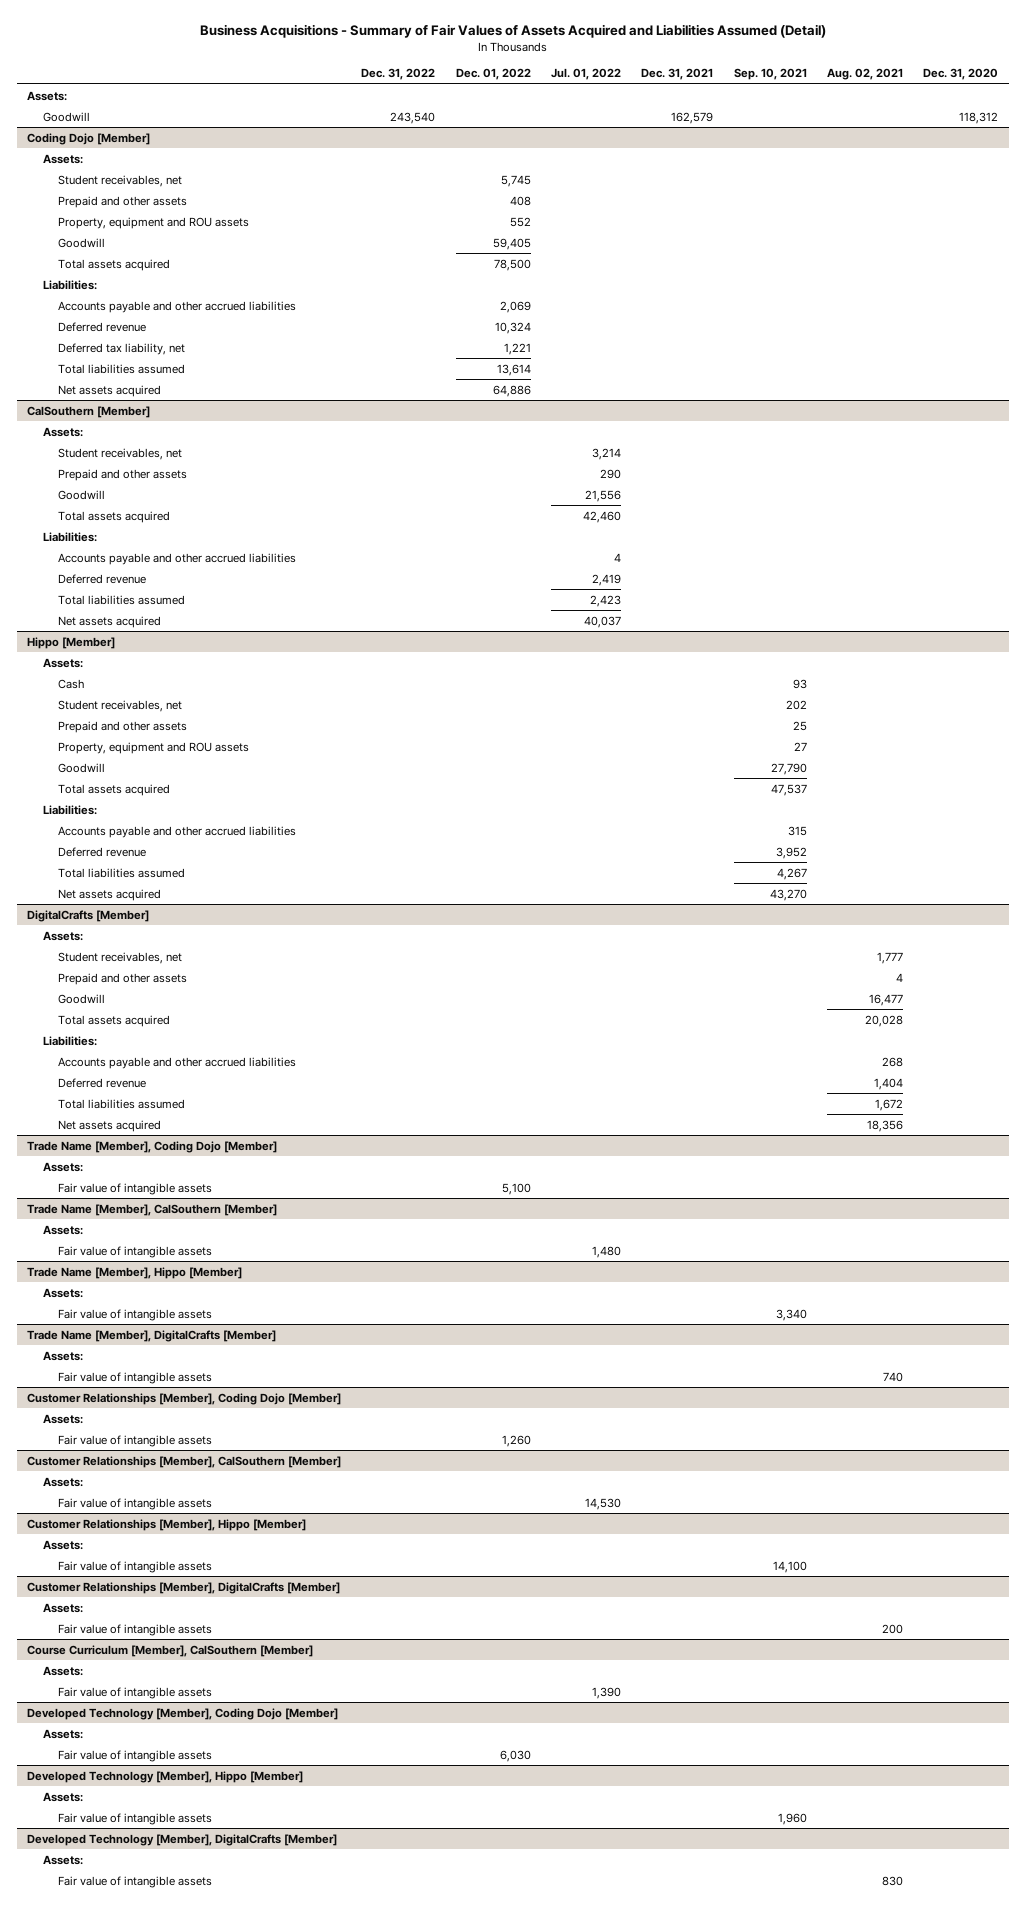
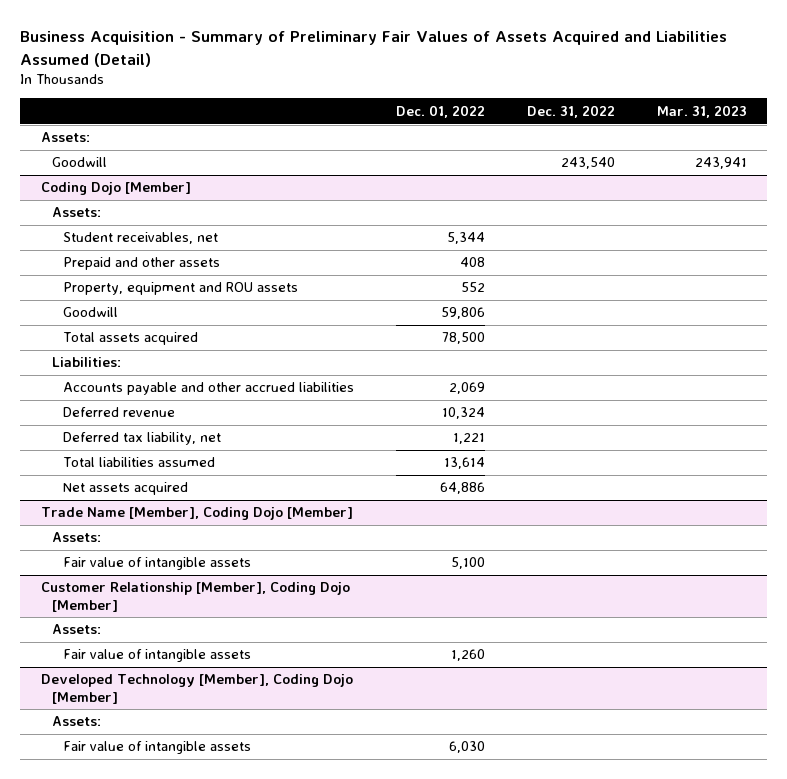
- Business Acquisitions - Summary of Fair Values of Assets Acquired and Liabilities Assumed (Detail)
+ Business Acquisition - Summary of Preliminary Fair Values of Assets Acquired and Liabilities Assumed (Detail)
- | Dec. 31, 2022 | Dec. 01, 2022 | Jul. 01, 2022 | Dec. 31, 2021 | Sep. 10, 2021 | Aug. 02, 2021 | Dec. 31, 2020
+ | Dec. 01, 2022 | Dec. 31, 2022 | Mar. 31, 2023
@ Coding Dojo [Member]
- Student receivables, net | | 5,745 | | | | |
+ Student receivables, net | 5,344 | |
- Goodwill | | 59,405 | | | | |
+ Goodwill | 59,806 | |
- CalSouthern [Member]
- Assets:
- Student receivables, net | | | 3,214 | | | |
- Prepaid and other assets | | | 290 | | | |
- Goodwill | | | 21,556 | | | |
- Total assets acquired | | | 42,460 | | | |
- Liabilities:
- Accounts payable and other accrued liabilities | | | 4 | | | |
- Deferred revenue | | | 2,419 | | | |
- Total liabilities assumed | | | 2,423 | | | |
- Net assets acquired | | | 40,037 | | | |
- Hippo [Member]
- Assets:
- Cash | | | | | 93 | |
- Student receivables, net | | | | | 202 | |
- Prepaid and other assets | | | | | 25 | |
- Property, equipment and ROU assets | | | | | 27 | |
- Goodwill | | | | | 27,790 | |
- Total assets acquired | | | | | 47,537 | |
- Liabilities:
- Accounts payable and other accrued liabilities | | | | | 315 | |
- Deferred revenue | | | | | 3,952 | |
- Total liabilities assumed | | | | | 4,267 | |
- Net assets acquired | | | | | 43,270 | |
- DigitalCrafts [Member]
- Assets:
- Student receivables, net | | | | | | 1,777 |
- Prepaid and other assets | | | | | | 4 |
- Goodwill | | | | | | 16,477 |
- Total assets acquired | | | | | | 20,028 |
- Liabilities:
- Accounts payable and other accrued liabilities | | | | | | 268 |
- Deferred revenue | | | | | | 1,404 |
- Total liabilities assumed | | | | | | 1,672 |
- Net assets acquired | | | | | | 18,356 |
- Trade Name [Member], CalSouthern [Member]
- Assets:
- Fair value of intangible assets | | | 1,480 | | | |
- Trade Name [Member], Hippo [Member]
- Assets:
- Fair value of intangible assets | | | | | 3,340 | |
- Trade Name [Member], DigitalCrafts [Member]
- Assets:
- Fair value of intangible assets | | | | | | 740 |
- Customer Relationships [Member], Coding Dojo [Member]
+ Customer Relationship [Member], Coding Dojo [Member]
- Customer Relationships [Member], CalSouthern [Member]
- Assets:
- Fair value of intangible assets | | | 14,530 | | | |
- Customer Relationships [Member], Hippo [Member]
- Assets:
- Fair value of intangible assets | | | | | 14,100 | |
- Customer Relationships [Member], DigitalCrafts [Member]
- Assets:
- Fair value of intangible assets | | | | | | 200 |
- Course Curriculum [Member], CalSouthern [Member]
- Assets:
- Fair value of intangible assets | | | 1,390 | | | |
- Developed Technology [Member], Hippo [Member]
- Assets:
- Fair value of intangible assets | | | | | 1,960 | |
- Developed Technology [Member], DigitalCrafts [Member]
- Assets:
- Fair value of intangible assets | | | | | | 830 |

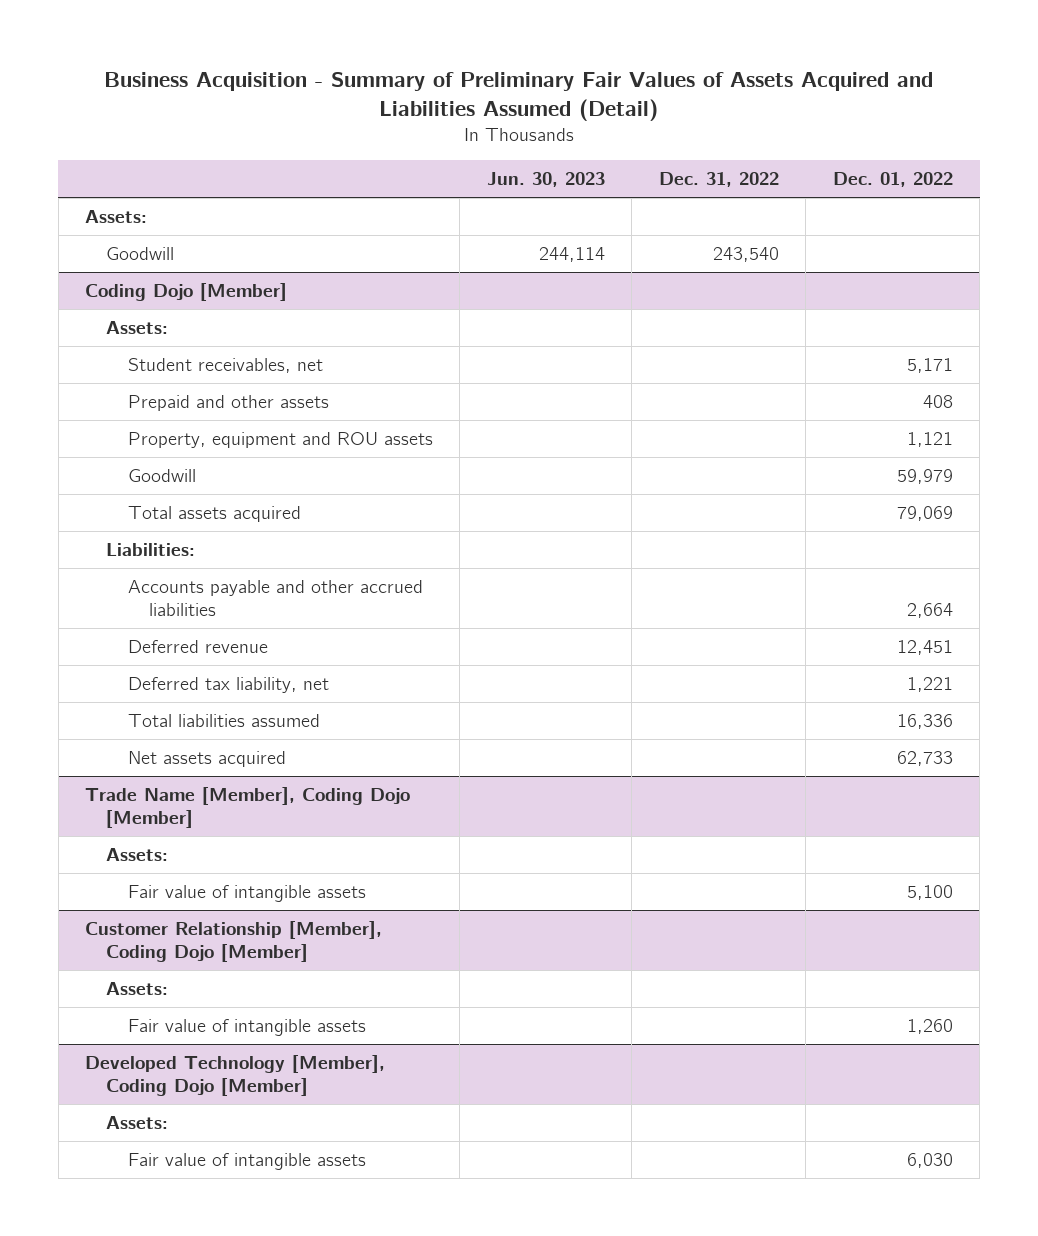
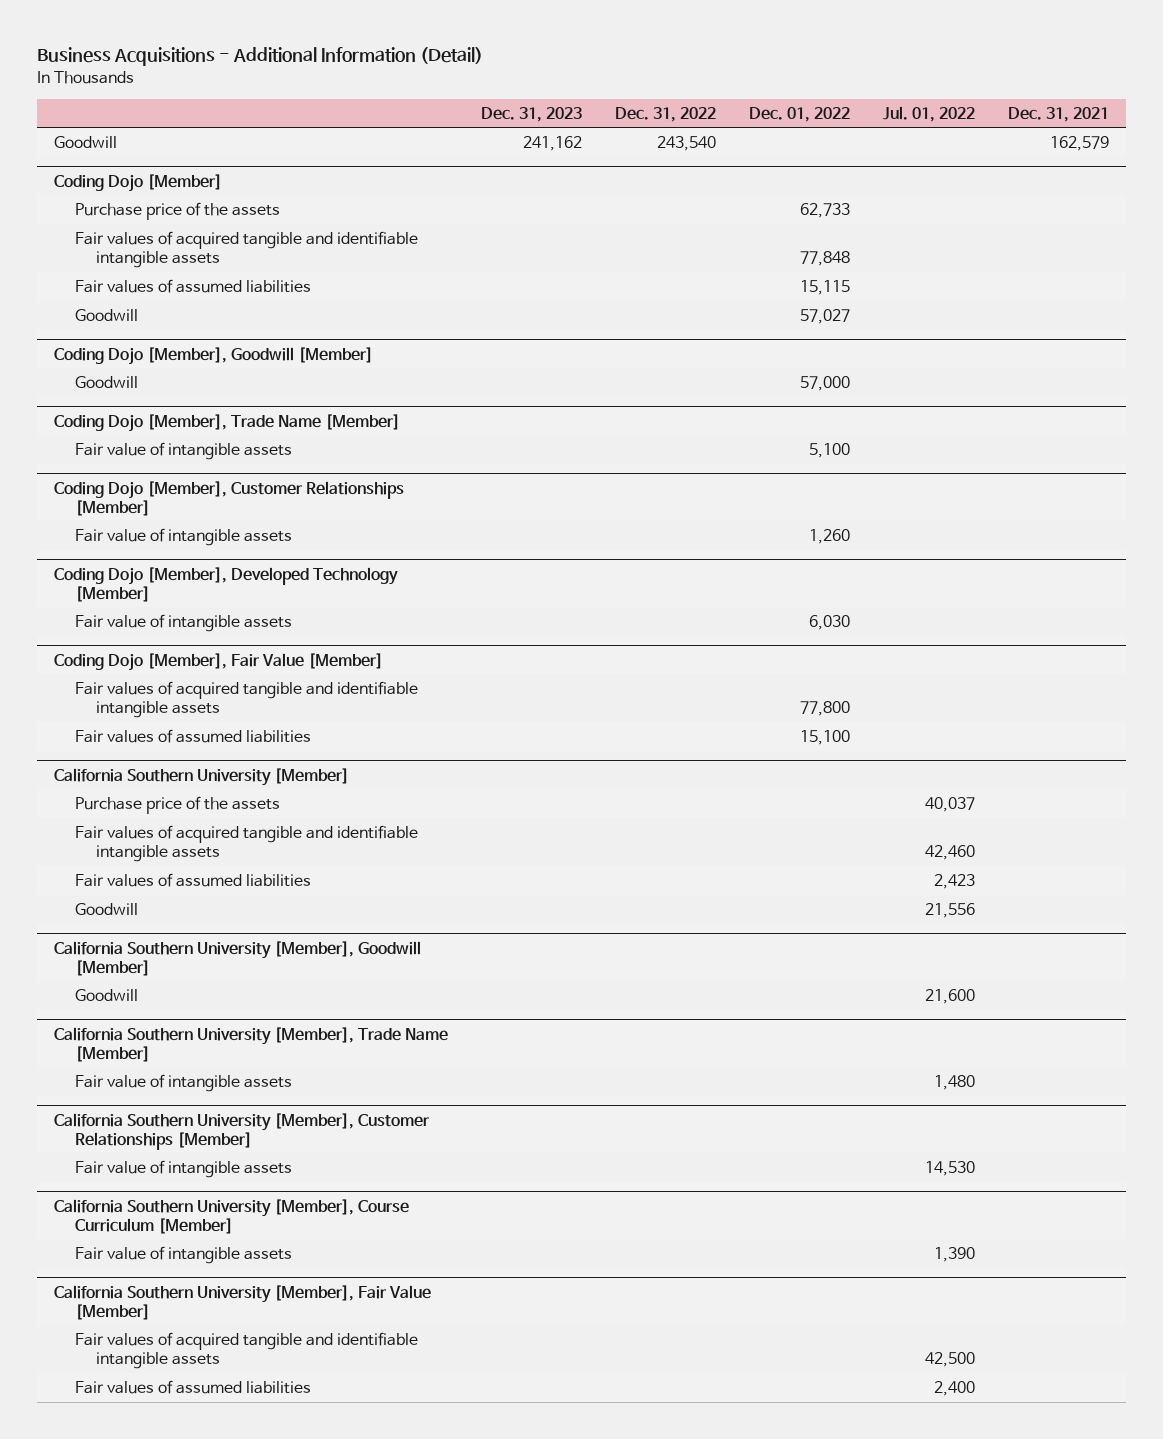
- Business Acquisition - Summary of Preliminary Fair Values of Assets Acquired and Liabilities Assumed (Detail)
+ Business Acquisitions - Additional Information (Detail)
- | Jun. 30, 2023 | Dec. 31, 2022 | Dec. 01, 2022
+ | Dec. 31, 2023 | Dec. 31, 2022 | Dec. 01, 2022 | Jul. 01, 2022 | Dec. 31, 2021
- Assets:
@ Coding Dojo [Member]
- Assets:
- Student receivables, net | | | 5,171
- Prepaid and other assets | | | 408
- Property, equipment and ROU assets | | | 1,121
- Goodwill | | | 59,979
- Total assets acquired | | | 79,069
- Liabilities:
- Accounts payable and other accrued liabilities | | | 2,664
- Deferred revenue | | | 12,451
- Deferred tax liability, net | | | 1,221
- Total liabilities assumed | | | 16,336
- Net assets acquired | | | 62,733
- Trade Name [Member], Coding Dojo [Member]
- Assets:
@ Coding Dojo [Member]
+ Purchase price of the assets | | | 62,733 | |
+ Fair values of acquired tangible and identifiable intangible assets | | | 77,848 | |
+ Fair values of assumed liabilities | | | 15,115 | |
+ Goodwill | | | 57,027 | |
+ Coding Dojo [Member], Goodwill [Member]
+ Goodwill | | | 57,000 | |
+ Coding Dojo [Member], Trade Name [Member]
- Customer Relationship [Member], Coding Dojo [Member]
- Assets:
+ Coding Dojo [Member], Customer Relationships [Member]
- Developed Technology [Member], Coding Dojo [Member]
- Assets:
+ Coding Dojo [Member], Developed Technology [Member]
+ Coding Dojo [Member], Fair Value [Member]
+ Fair values of acquired tangible and identifiable intangible assets | | | 77,800 | |
+ Fair values of assumed liabilities | | | 15,100 | |
+ California Southern University [Member]
+ Purchase price of the assets | | | | 40,037 |
+ Fair values of acquired tangible and identifiable intangible assets | | | | 42,460 |
+ Fair values of assumed liabilities | | | | 2,423 |
+ Goodwill | | | | 21,556 |
+ California Southern University [Member], Goodwill [Member]
+ Goodwill | | | | 21,600 |
+ California Southern University [Member], Trade Name [Member]
+ Fair value of intangible assets | | | | 1,480 |
+ California Southern University [Member], Customer Relationships [Member]
+ Fair value of intangible assets | | | | 14,530 |
+ California Southern University [Member], Course Curriculum [Member]
+ Fair value of intangible assets | | | | 1,390 |
+ California Southern University [Member], Fair Value [Member]
+ Fair values of acquired tangible and identifiable intangible assets | | | | 42,500 |
+ Fair values of assumed liabilities | | | | 2,400 |

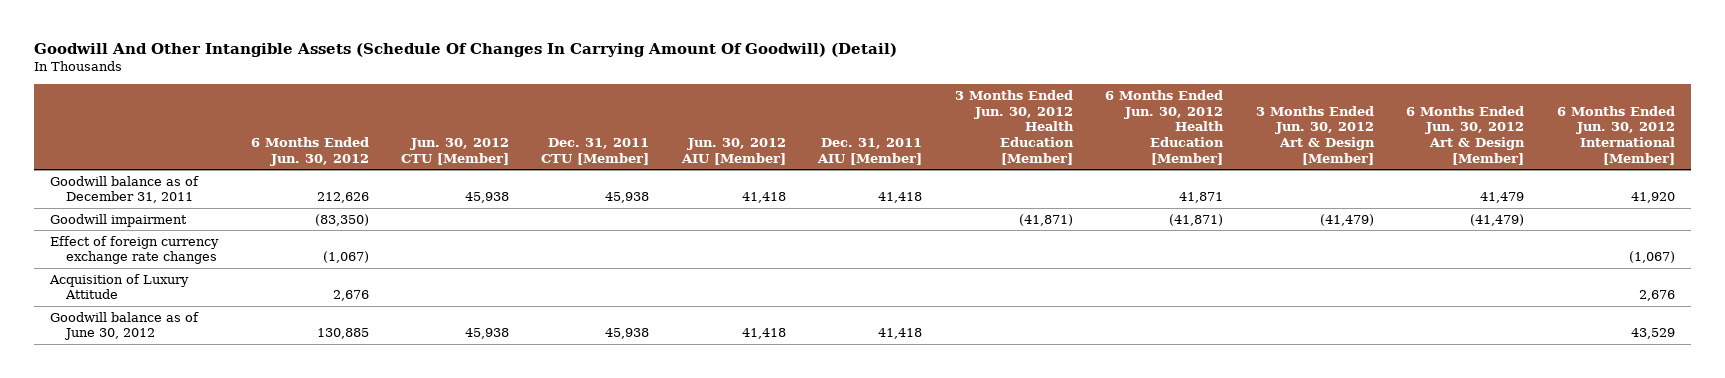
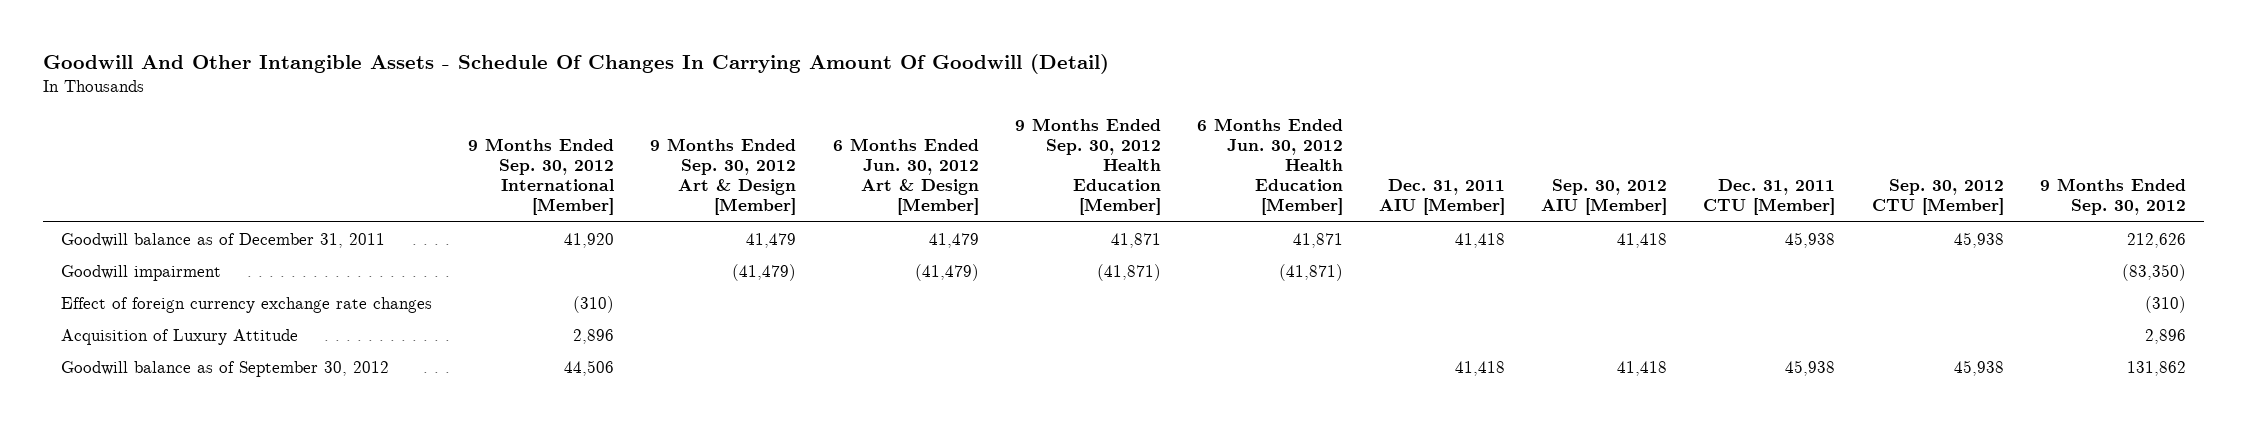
- Goodwill And Other Intangible Assets (Schedule Of Changes In Carrying Amount Of Goodwill) (Detail)
+ Goodwill And Other Intangible Assets - Schedule Of Changes In Carrying Amount Of Goodwill (Detail)
- | 6 Months Ended Jun. 30, 2012 | Jun. 30, 2012 CTU [Member] | Dec. 31, 2011 CTU [Member] | Jun. 30, 2012 AIU [Member] | Dec. 31, 2011 AIU [Member] | 3 Months Ended Jun. 30, 2012 Health Education [Member] | 6 Months Ended Jun. 30, 2012 Health Education [Member] | 3 Months Ended Jun. 30, 2012 Art & Design [Member] | 6 Months Ended Jun. 30, 2012 Art & Design [Member] | 6 Months Ended Jun. 30, 2012 International [Member]
+ | 9 Months Ended Sep. 30, 2012 International [Member] | 9 Months Ended Sep. 30, 2012 Art & Design [Member] | 6 Months Ended Jun. 30, 2012 Art & Design [Member] | 9 Months Ended Sep. 30, 2012 Health Education [Member] | 6 Months Ended Jun. 30, 2012 Health Education [Member] | Dec. 31, 2011 AIU [Member] | Sep. 30, 2012 AIU [Member] | Dec. 31, 2011 CTU [Member] | Sep. 30, 2012 CTU [Member] | 9 Months Ended Sep. 30, 2012
- Goodwill balance as of June 30, 2012 | 130,885 | 45,938 | 45,938 | 41,418 | 41,418 | | | | | 43,529
+ Goodwill balance as of September 30, 2012 | 44,506 | | | | | 41,418 | 41,418 | 45,938 | 45,938 | 131,862

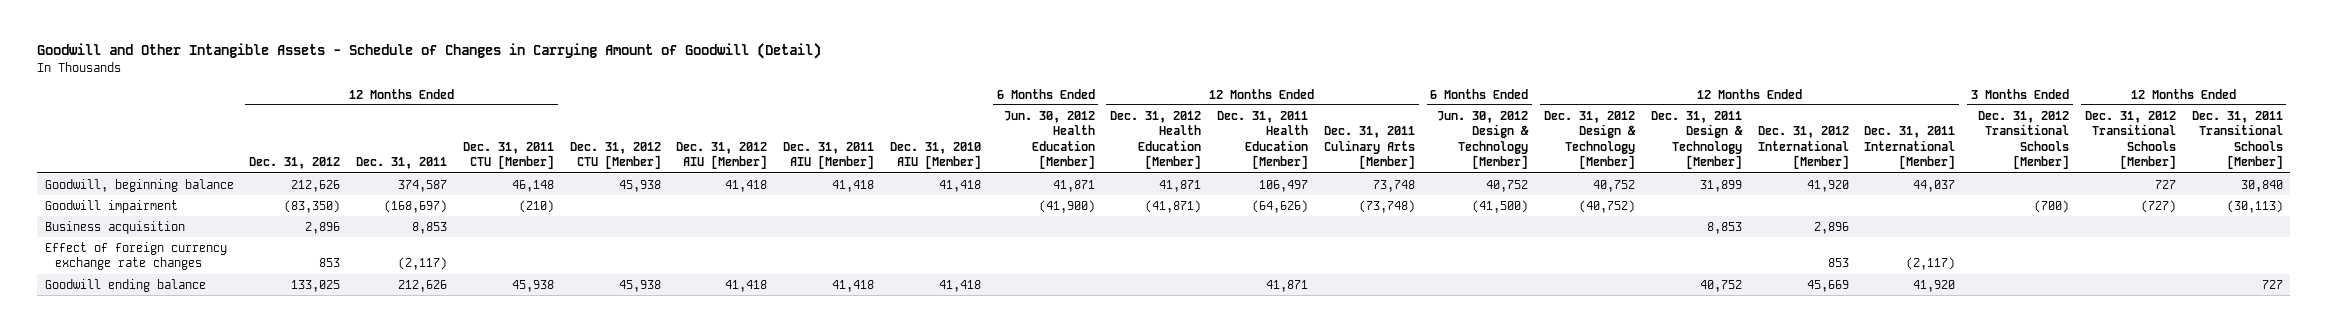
- Goodwill And Other Intangible Assets - Schedule Of Changes In Carrying Amount Of Goodwill (Detail)
+ Goodwill and Other Intangible Assets - Schedule of Changes in Carrying Amount of Goodwill (Detail)
- | 9 Months Ended Sep. 30, 2012 International [Member] | 9 Months Ended Sep. 30, 2012 Art & Design [Member] | 6 Months Ended Jun. 30, 2012 Art & Design [Member] | 9 Months Ended Sep. 30, 2012 Health Education [Member] | 6 Months Ended Jun. 30, 2012 Health Education [Member] | Dec. 31, 2011 AIU [Member] | Sep. 30, 2012 AIU [Member] | Dec. 31, 2011 CTU [Member] | Sep. 30, 2012 CTU [Member] | 9 Months Ended Sep. 30, 2012
+ | 12 Months Ended Dec. 31, 2012 | 12 Months Ended Dec. 31, 2011 | 12 Months Ended Dec. 31, 2011 CTU [Member] | Dec. 31, 2012 CTU [Member] | Dec. 31, 2012 AIU [Member] | Dec. 31, 2011 AIU [Member] | Dec. 31, 2010 AIU [Member] | 6 Months Ended Jun. 30, 2012 Health Education [Member] | 12 Months Ended Dec. 31, 2012 Health Education [Member] | 12 Months Ended Dec. 31, 2011 Health Education [Member] | 12 Months Ended Dec. 31, 2011 Culinary Arts [Member] | 6 Months Ended Jun. 30, 2012 Design & Technology [Member] | 12 Months Ended Dec. 31, 2012 Design & Technology [Member] | 12 Months Ended Dec. 31, 2011 Design & Technology [Member] | 12 Months Ended Dec. 31, 2012 International [Member] | 12 Months Ended Dec. 31, 2011 International [Member] | 3 Months Ended Dec. 31, 2012 Transitional Schools [Member] | 12 Months Ended Dec. 31, 2012 Transitional Schools [Member] | 12 Months Ended Dec. 31, 2011 Transitional Schools [Member]
- Goodwill balance as of December 31, 2011 | 41,920 | 41,479 | 41,479 | 41,871 | 41,871 | 41,418 | 41,418 | 45,938 | 45,938 | 212,626
- Goodwill impairment | | (41,479) | (41,479) | (41,871) | (41,871) | | | | | (83,350)
+ Goodwill, beginning balance | 212,626 | 374,587 | 46,148 | 45,938 | 41,418 | 41,418 | 41,418 | 41,871 | 41,871 | 106,497 | 73,748 | 40,752 | 40,752 | 31,899 | 41,920 | 44,037 | | 727 | 30,840
+ Goodwill impairment | (83,350) | (168,697) | (210) | | | | | (41,900) | (41,871) | (64,626) | (73,748) | (41,500) | (40,752) | | | | (700) | (727) | (30,113)
+ Business acquisition | 2,896 | 8,853 | | | | | | | | | | | | 8,853 | 2,896 | | | |
- Acquisition of Luxury Attitude | 2,896 | | | | | | | | | 2,896
- Goodwill balance as of September 30, 2012 | 44,506 | | | | | 41,418 | 41,418 | 45,938 | 45,938 | 131,862
+ Goodwill ending balance | 133,025 | 212,626 | 45,938 | 45,938 | 41,418 | 41,418 | 41,418 | | | 41,871 | | | | 40,752 | 45,669 | 41,920 | | | 727

